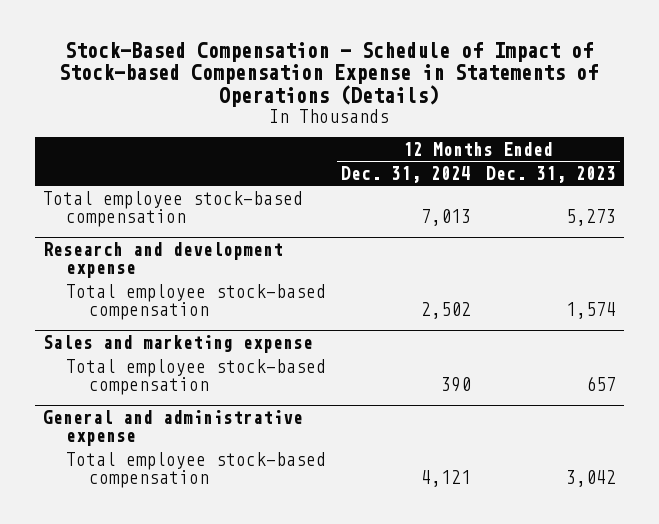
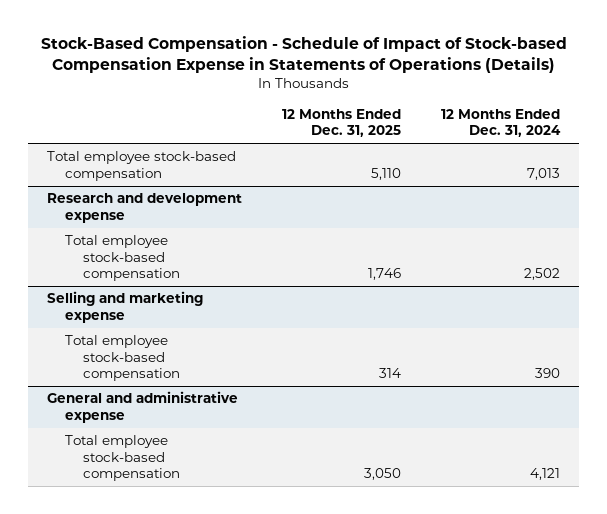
- | 12 Months Ended Dec. 31, 2024 | 12 Months Ended Dec. 31, 2023
+ | 12 Months Ended Dec. 31, 2025 | 12 Months Ended Dec. 31, 2024
- Sales and marketing expense
+ Selling and marketing expense

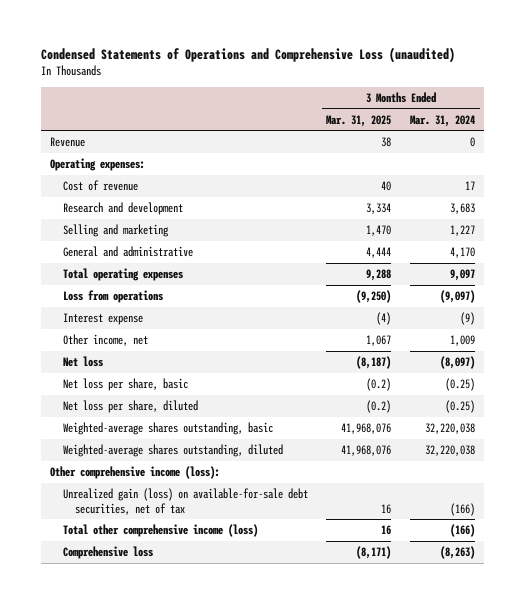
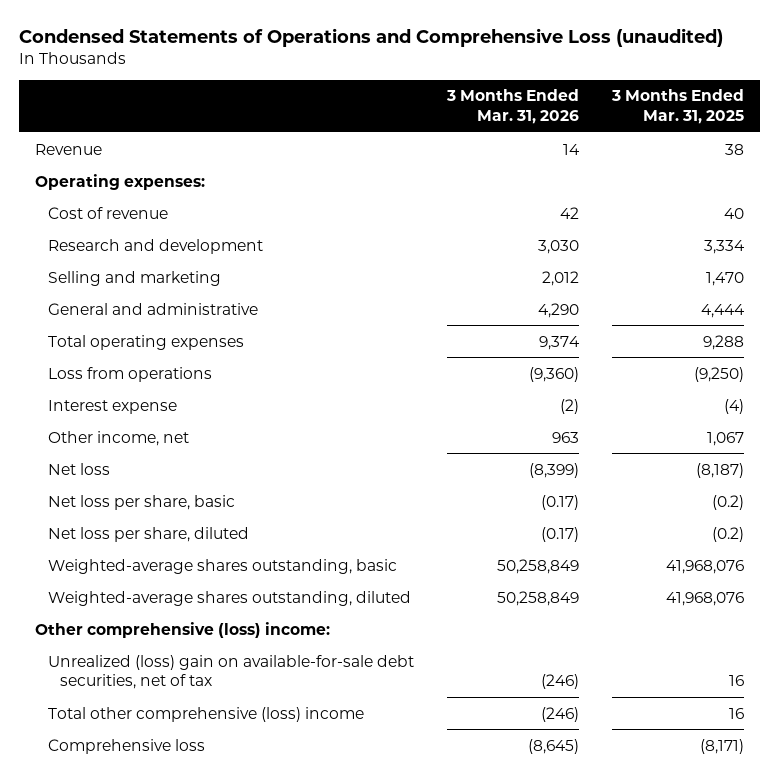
- | 3 Months Ended Mar. 31, 2025 | 3 Months Ended Mar. 31, 2024
+ | 3 Months Ended Mar. 31, 2026 | 3 Months Ended Mar. 31, 2025
- Other comprehensive income (loss):
- Unrealized gain (loss) on available-for-sale debt securities, net of tax | 16 | (166)
- Total other comprehensive income (loss) | 16 | (166)
+ Other comprehensive (loss) income:
+ Unrealized (loss) gain on available-for-sale debt securities, net of tax | (246) | 16
+ Total other comprehensive (loss) income | (246) | 16

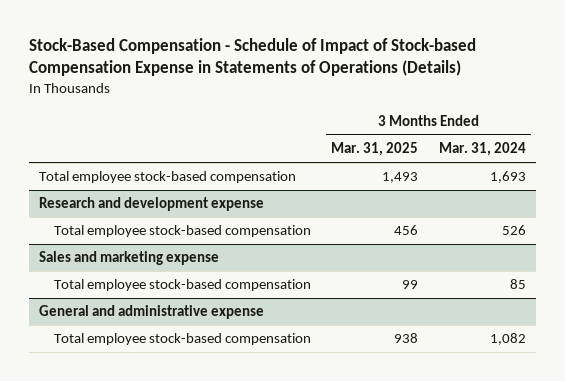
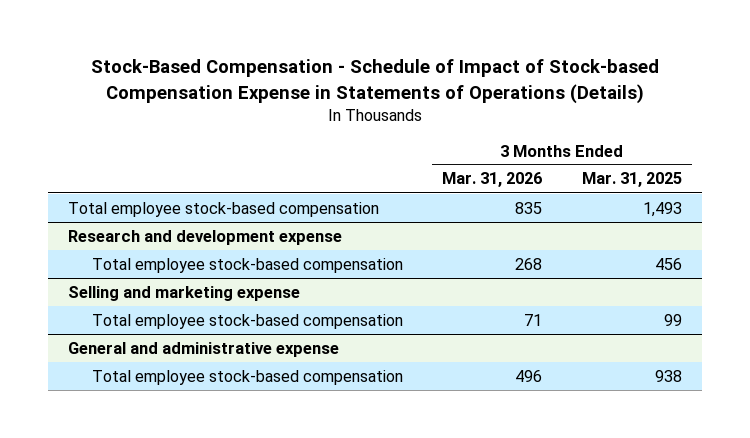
- | 3 Months Ended Mar. 31, 2025 | 3 Months Ended Mar. 31, 2024
+ | 3 Months Ended Mar. 31, 2026 | 3 Months Ended Mar. 31, 2025
- Sales and marketing expense
+ Selling and marketing expense

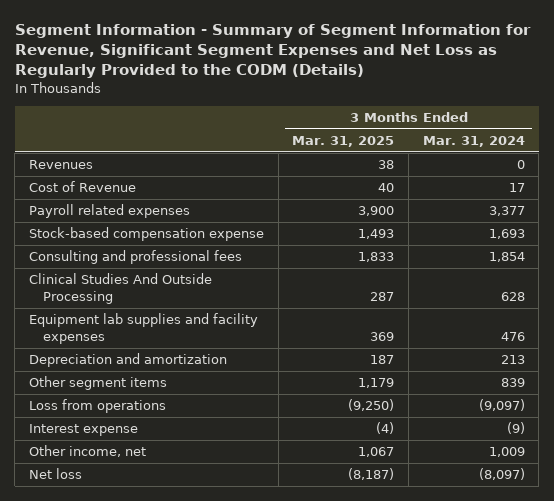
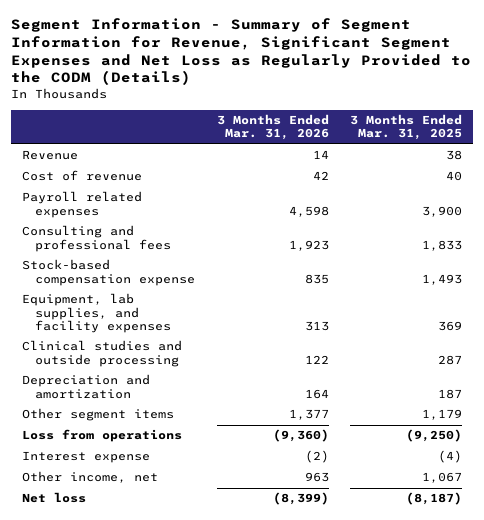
- | 3 Months Ended Mar. 31, 2025 | 3 Months Ended Mar. 31, 2024
+ | 3 Months Ended Mar. 31, 2026 | 3 Months Ended Mar. 31, 2025
- Revenues | 38 | 0
- Cost of Revenue | 40 | 17
+ Revenue | 14 | 38
+ Cost of revenue | 42 | 40
- Clinical Studies And Outside Processing | 287 | 628
- Equipment lab supplies and facility expenses | 369 | 476
moved down: Stock-based compensation expense | 835 | 1,493
+ Equipment, lab supplies, and facility expenses | 313 | 369
+ Clinical studies and outside processing | 122 | 287

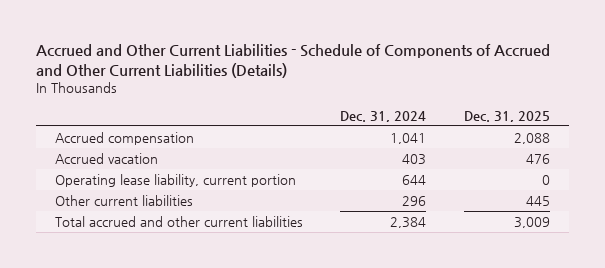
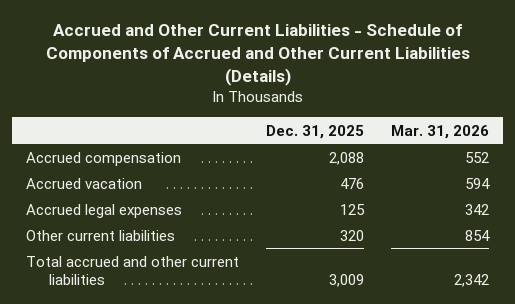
- | Dec. 31, 2024 | Dec. 31, 2025
+ | Dec. 31, 2025 | Mar. 31, 2026
- Operating lease liability, current portion | 644 | 0
- Other current liabilities | 296 | 445
+ Accrued legal expenses | 125 | 342
+ Other current liabilities | 320 | 854

